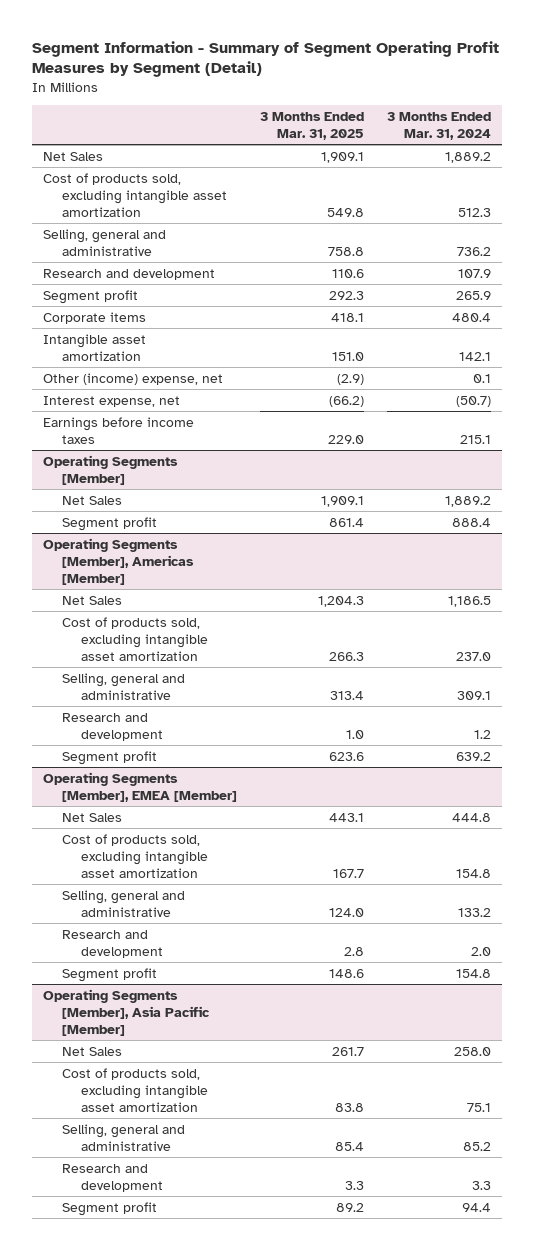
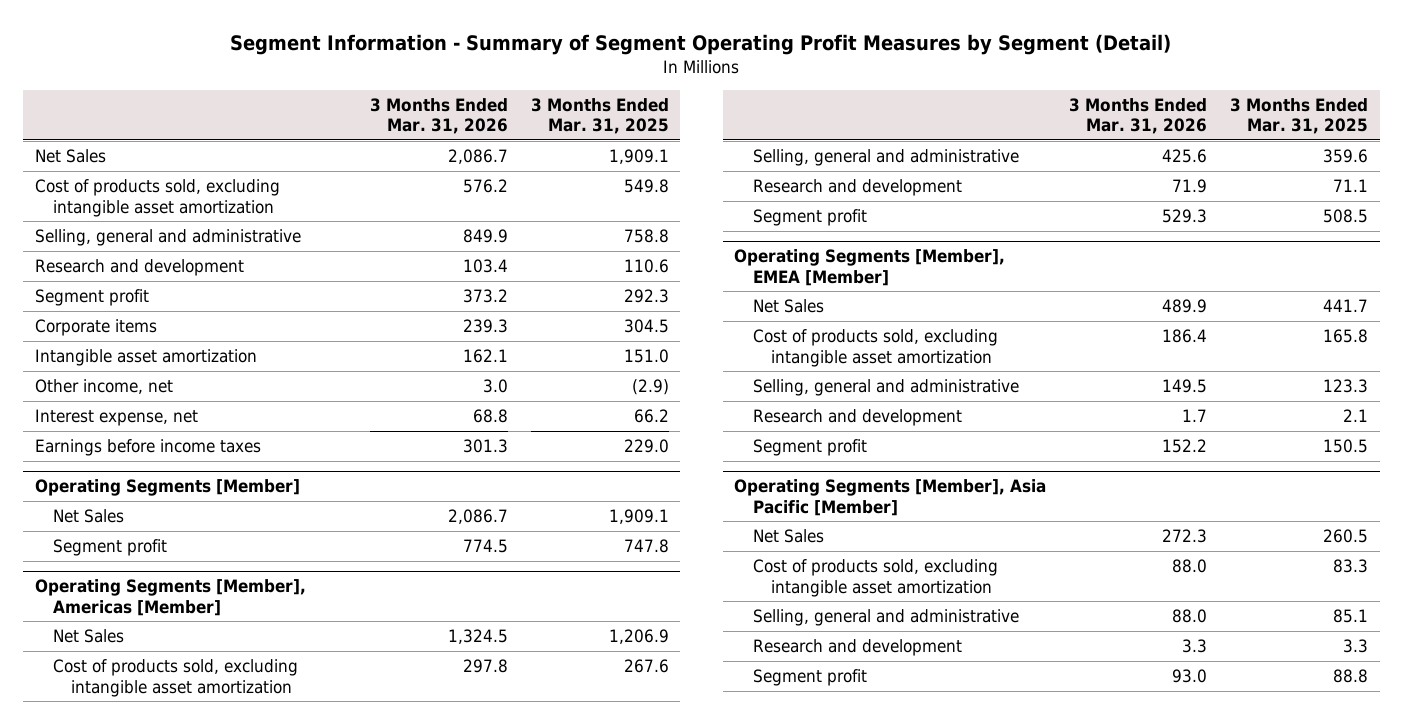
- | 3 Months Ended Mar. 31, 2025 | 3 Months Ended Mar. 31, 2024
+ | 3 Months Ended Mar. 31, 2026 | 3 Months Ended Mar. 31, 2025
- Corporate items | 418.1 | 480.4
+ Corporate items | 239.3 | 304.5
- Other (income) expense, net | (2.9) | 0.1
- Interest expense, net | (66.2) | (50.7)
+ Other income, net | 3.0 | (2.9)
+ Interest expense, net | 68.8 | 66.2
@ Operating Segments [Member]
- Segment profit | 861.4 | 888.4
+ Segment profit | 774.5 | 747.8
@ Operating Segments [Member], Americas [Member]
- Net Sales | 1,204.3 | 1,186.5
- Cost of products sold, excluding intangible asset amortization | 266.3 | 237.0
- Selling, general and administrative | 313.4 | 309.1
- Research and development | 1.0 | 1.2
- Segment profit | 623.6 | 639.2
+ Net Sales | 1,324.5 | 1,206.9
+ Cost of products sold, excluding intangible asset amortization | 297.8 | 267.6
+ Selling, general and administrative | 425.6 | 359.6
+ Research and development | 71.9 | 71.1
+ Segment profit | 529.3 | 508.5
@ Operating Segments [Member], EMEA [Member]
- Net Sales | 443.1 | 444.8
- Cost of products sold, excluding intangible asset amortization | 167.7 | 154.8
- Selling, general and administrative | 124.0 | 133.2
- Research and development | 2.8 | 2.0
- Segment profit | 148.6 | 154.8
+ Net Sales | 489.9 | 441.7
+ Cost of products sold, excluding intangible asset amortization | 186.4 | 165.8
+ Selling, general and administrative | 149.5 | 123.3
+ Research and development | 1.7 | 2.1
+ Segment profit | 152.2 | 150.5
@ Operating Segments [Member], Asia Pacific [Member]
- Net Sales | 261.7 | 258.0
- Cost of products sold, excluding intangible asset amortization | 83.8 | 75.1
- Selling, general and administrative | 85.4 | 85.2
+ Net Sales | 272.3 | 260.5
+ Cost of products sold, excluding intangible asset amortization | 88.0 | 83.3
+ Selling, general and administrative | 88.0 | 85.1
- Segment profit | 89.2 | 94.4
+ Segment profit | 93.0 | 88.8

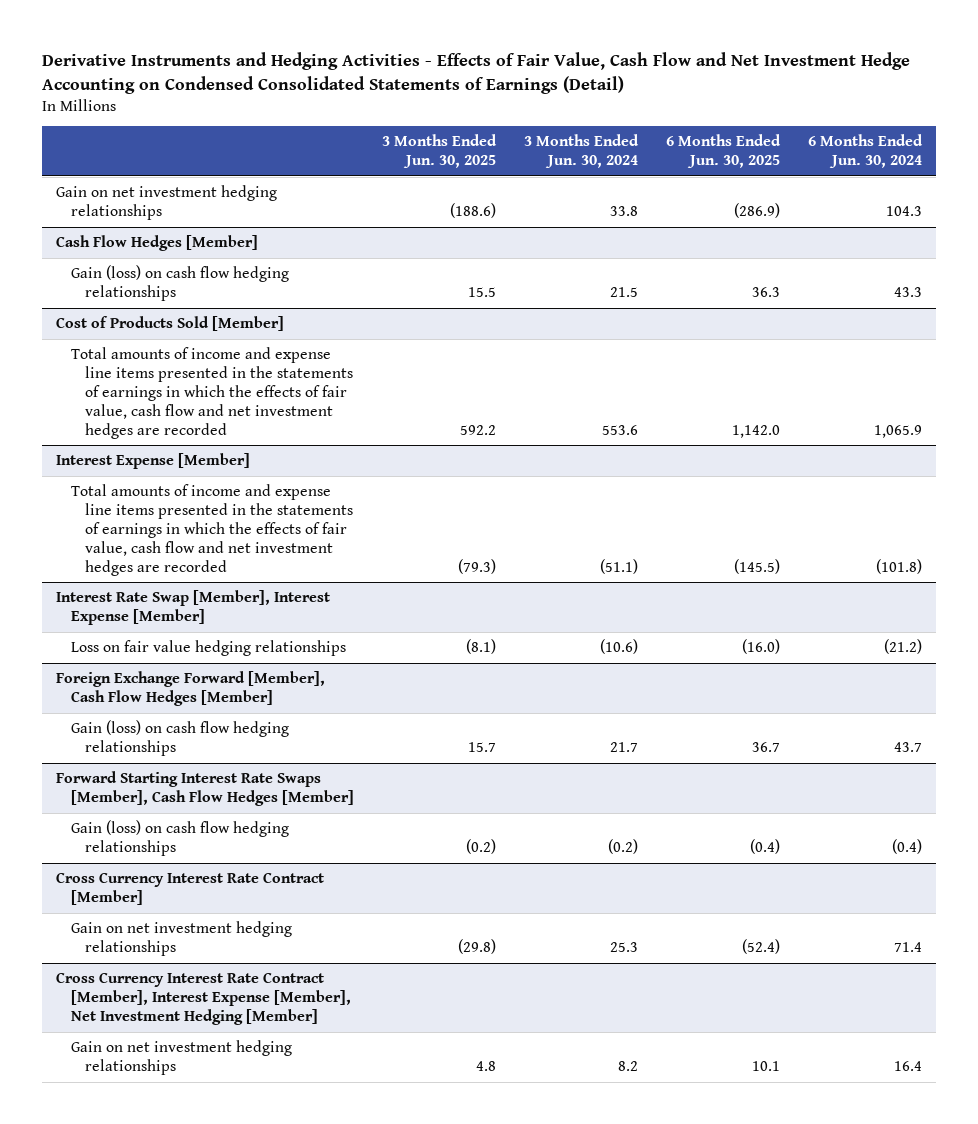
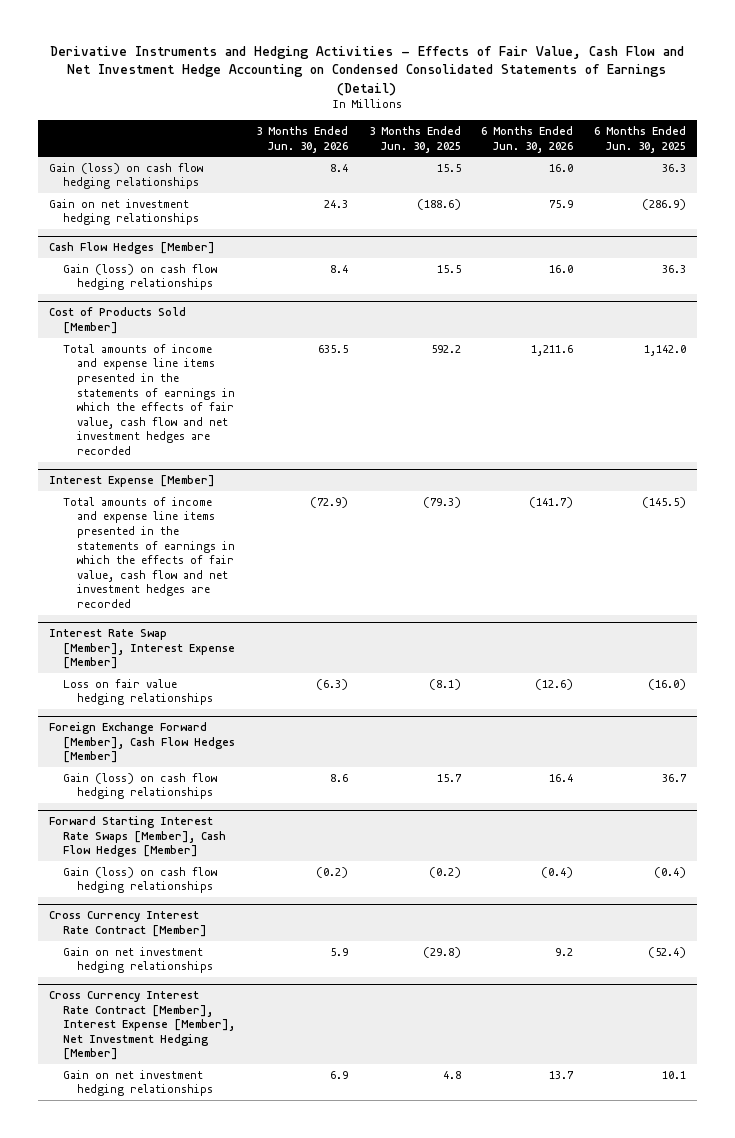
- | 3 Months Ended Jun. 30, 2025 | 3 Months Ended Jun. 30, 2024 | 6 Months Ended Jun. 30, 2025 | 6 Months Ended Jun. 30, 2024
+ | 3 Months Ended Jun. 30, 2026 | 3 Months Ended Jun. 30, 2025 | 6 Months Ended Jun. 30, 2026 | 6 Months Ended Jun. 30, 2025
+ Gain (loss) on cash flow hedging relationships | 8.4 | 15.5 | 16.0 | 36.3

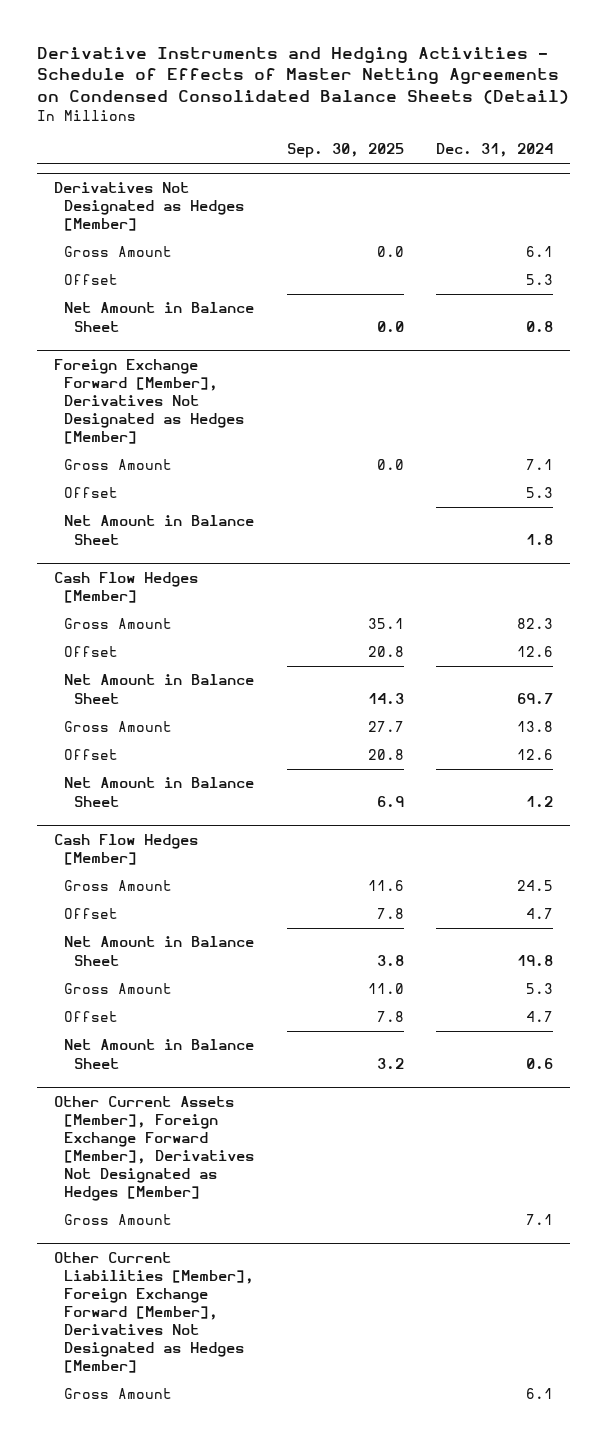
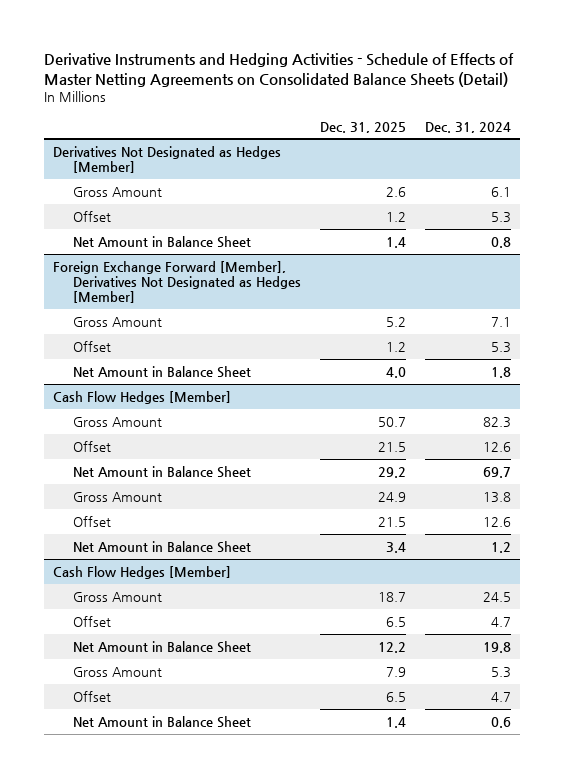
- Derivative Instruments and Hedging Activities - Schedule of Effects of Master Netting Agreements on Condensed Consolidated Balance Sheets (Detail)
+ Derivative Instruments and Hedging Activities - Schedule of Effects of Master Netting Agreements on Consolidated Balance Sheets (Detail)
- | Sep. 30, 2025 | Dec. 31, 2024
+ | Dec. 31, 2025 | Dec. 31, 2024
- Other Current Assets [Member], Foreign Exchange Forward [Member], Derivatives Not Designated as Hedges [Member]
- Gross Amount | | 7.1
- Other Current Liabilities [Member], Foreign Exchange Forward [Member], Derivatives Not Designated as Hedges [Member]
- Gross Amount | | 6.1

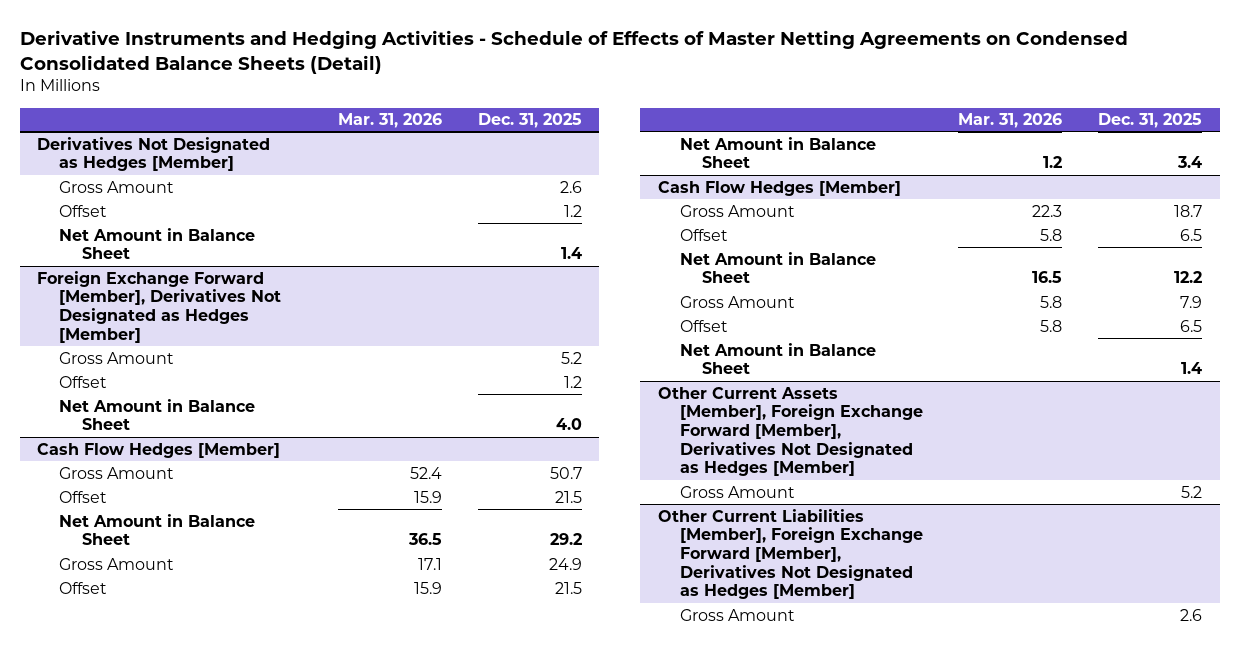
- Derivative Instruments and Hedging Activities - Schedule of Effects of Master Netting Agreements on Consolidated Balance Sheets (Detail)
+ Derivative Instruments and Hedging Activities - Schedule of Effects of Master Netting Agreements on Condensed Consolidated Balance Sheets (Detail)
- | Dec. 31, 2025 | Dec. 31, 2024
+ | Mar. 31, 2026 | Dec. 31, 2025
+ Other Current Assets [Member], Foreign Exchange Forward [Member], Derivatives Not Designated as Hedges [Member]
+ Gross Amount | | 5.2
+ Other Current Liabilities [Member], Foreign Exchange Forward [Member], Derivatives Not Designated as Hedges [Member]
+ Gross Amount | | 2.6

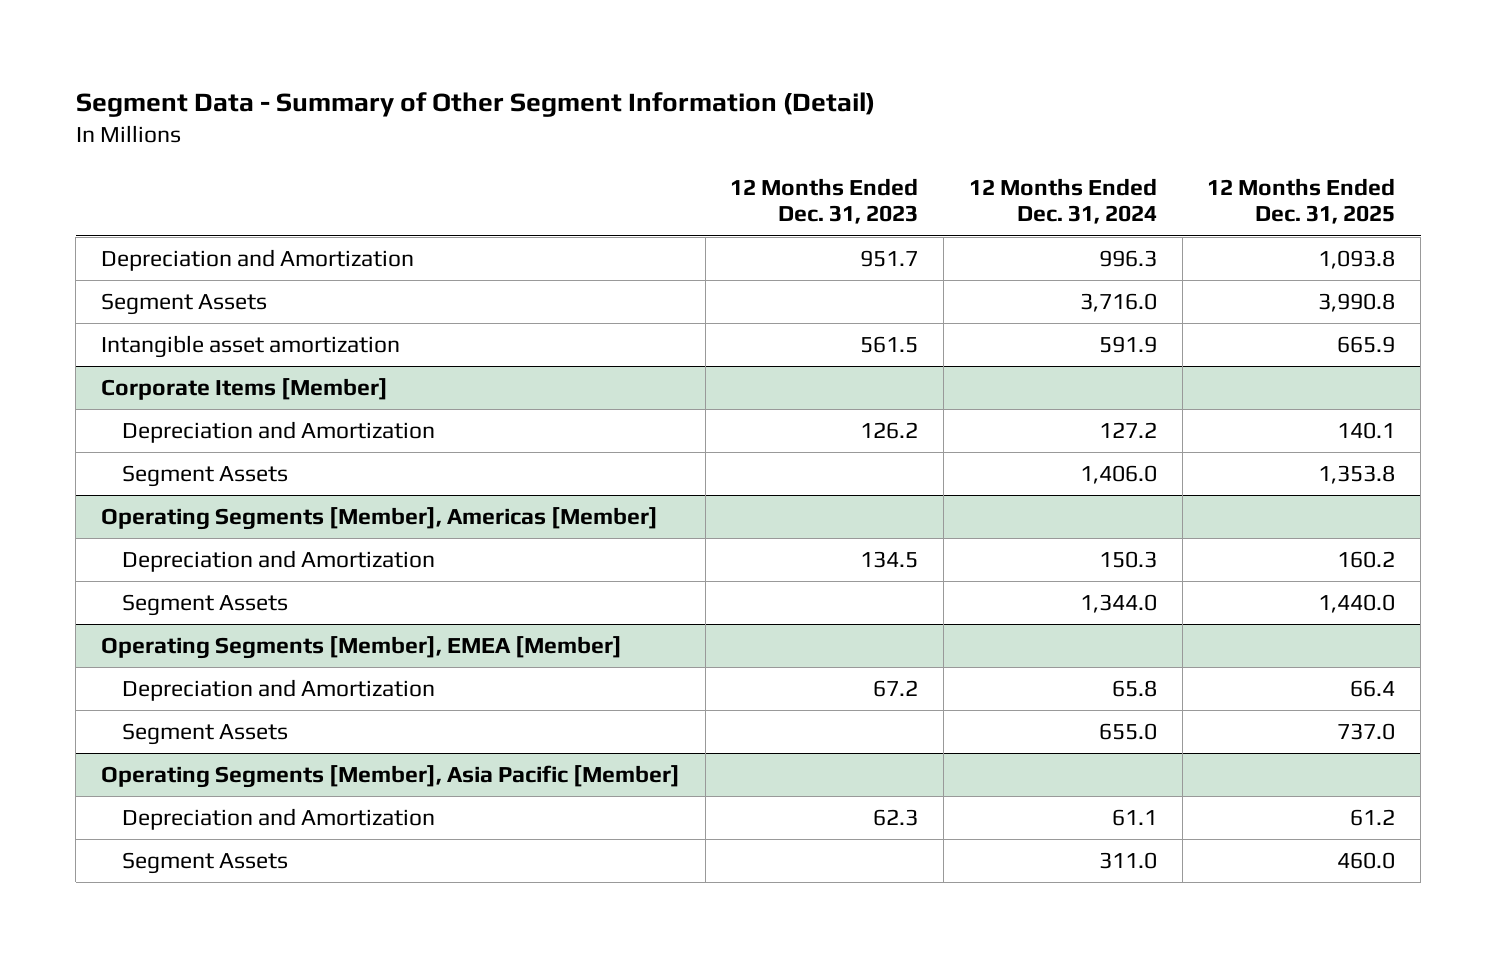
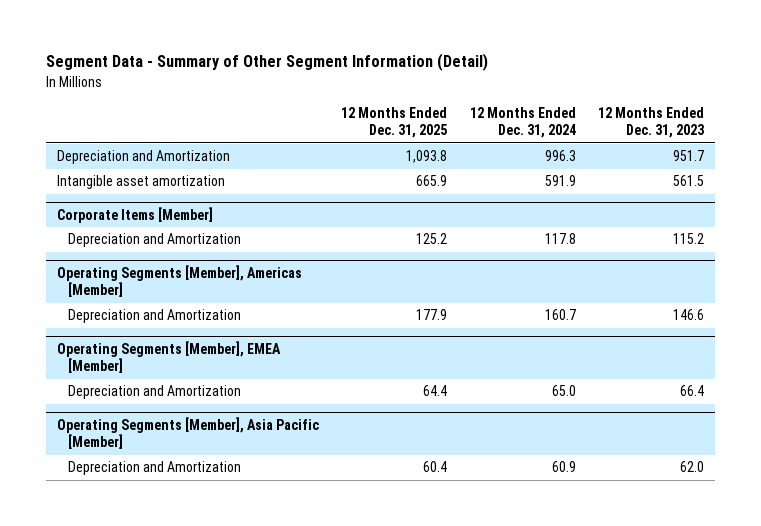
- | 12 Months Ended Dec. 31, 2023 | 12 Months Ended Dec. 31, 2024 | 12 Months Ended Dec. 31, 2025
+ | 12 Months Ended Dec. 31, 2025 | 12 Months Ended Dec. 31, 2024 | 12 Months Ended Dec. 31, 2023
- Segment Assets | | 3,716.0 | 3,990.8
@ Corporate Items [Member]
- Depreciation and Amortization | 126.2 | 127.2 | 140.1
- Segment Assets | | 1,406.0 | 1,353.8
+ Depreciation and Amortization | 125.2 | 117.8 | 115.2
@ Operating Segments [Member], Americas [Member]
- Depreciation and Amortization | 134.5 | 150.3 | 160.2
- Segment Assets | | 1,344.0 | 1,440.0
+ Depreciation and Amortization | 177.9 | 160.7 | 146.6
@ Operating Segments [Member], EMEA [Member]
- Depreciation and Amortization | 67.2 | 65.8 | 66.4
- Segment Assets | | 655.0 | 737.0
+ Depreciation and Amortization | 64.4 | 65.0 | 66.4
@ Operating Segments [Member], Asia Pacific [Member]
- Depreciation and Amortization | 62.3 | 61.1 | 61.2
- Segment Assets | | 311.0 | 460.0
+ Depreciation and Amortization | 60.4 | 60.9 | 62.0

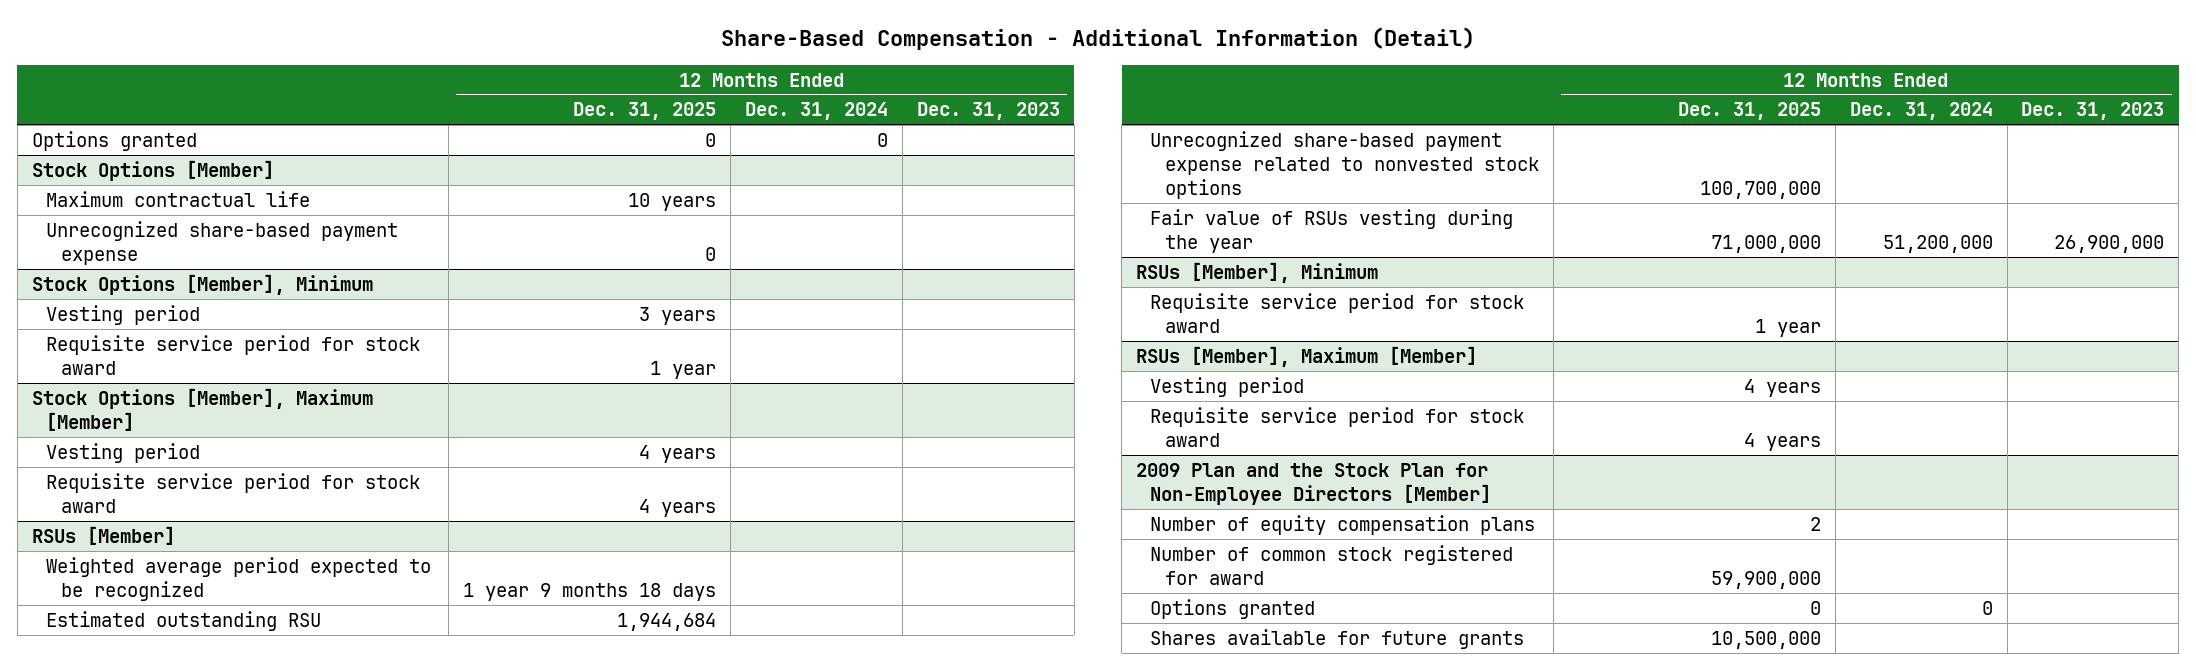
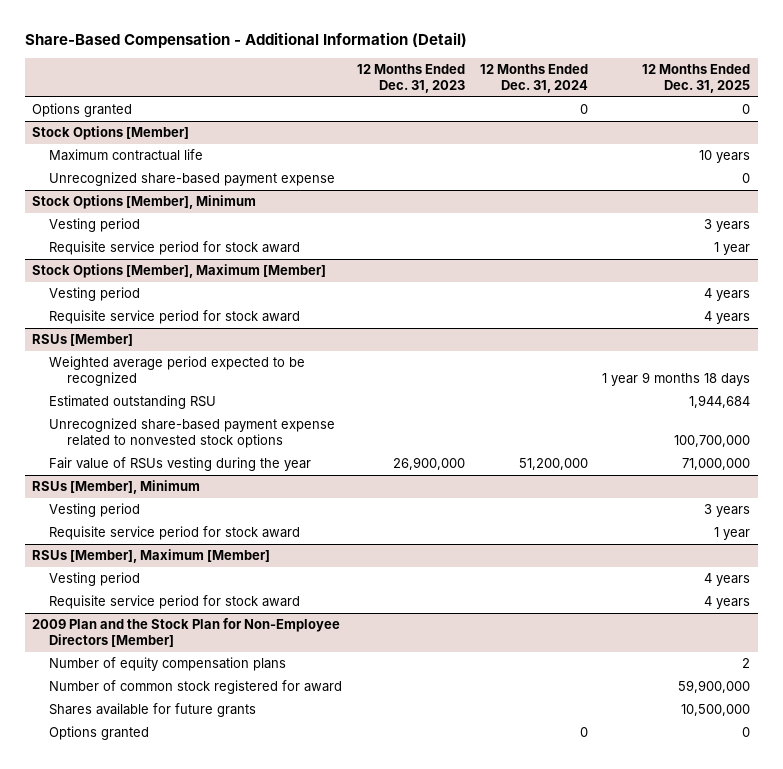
- | 12 Months Ended Dec. 31, 2025 | 12 Months Ended Dec. 31, 2024 | 12 Months Ended Dec. 31, 2023
+ | 12 Months Ended Dec. 31, 2023 | 12 Months Ended Dec. 31, 2024 | 12 Months Ended Dec. 31, 2025
@ RSUs [Member], Minimum
+ Vesting period | | | 3 years
@ 2009 Plan and the Stock Plan for Non-Employee Directors [Member]
moved down: Options granted | | 0 | 0

